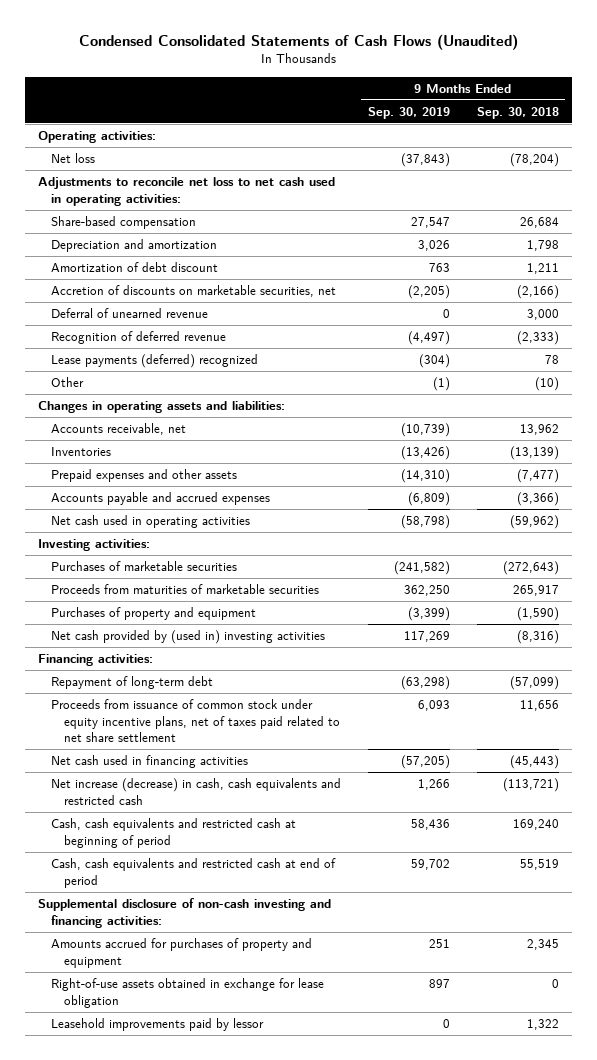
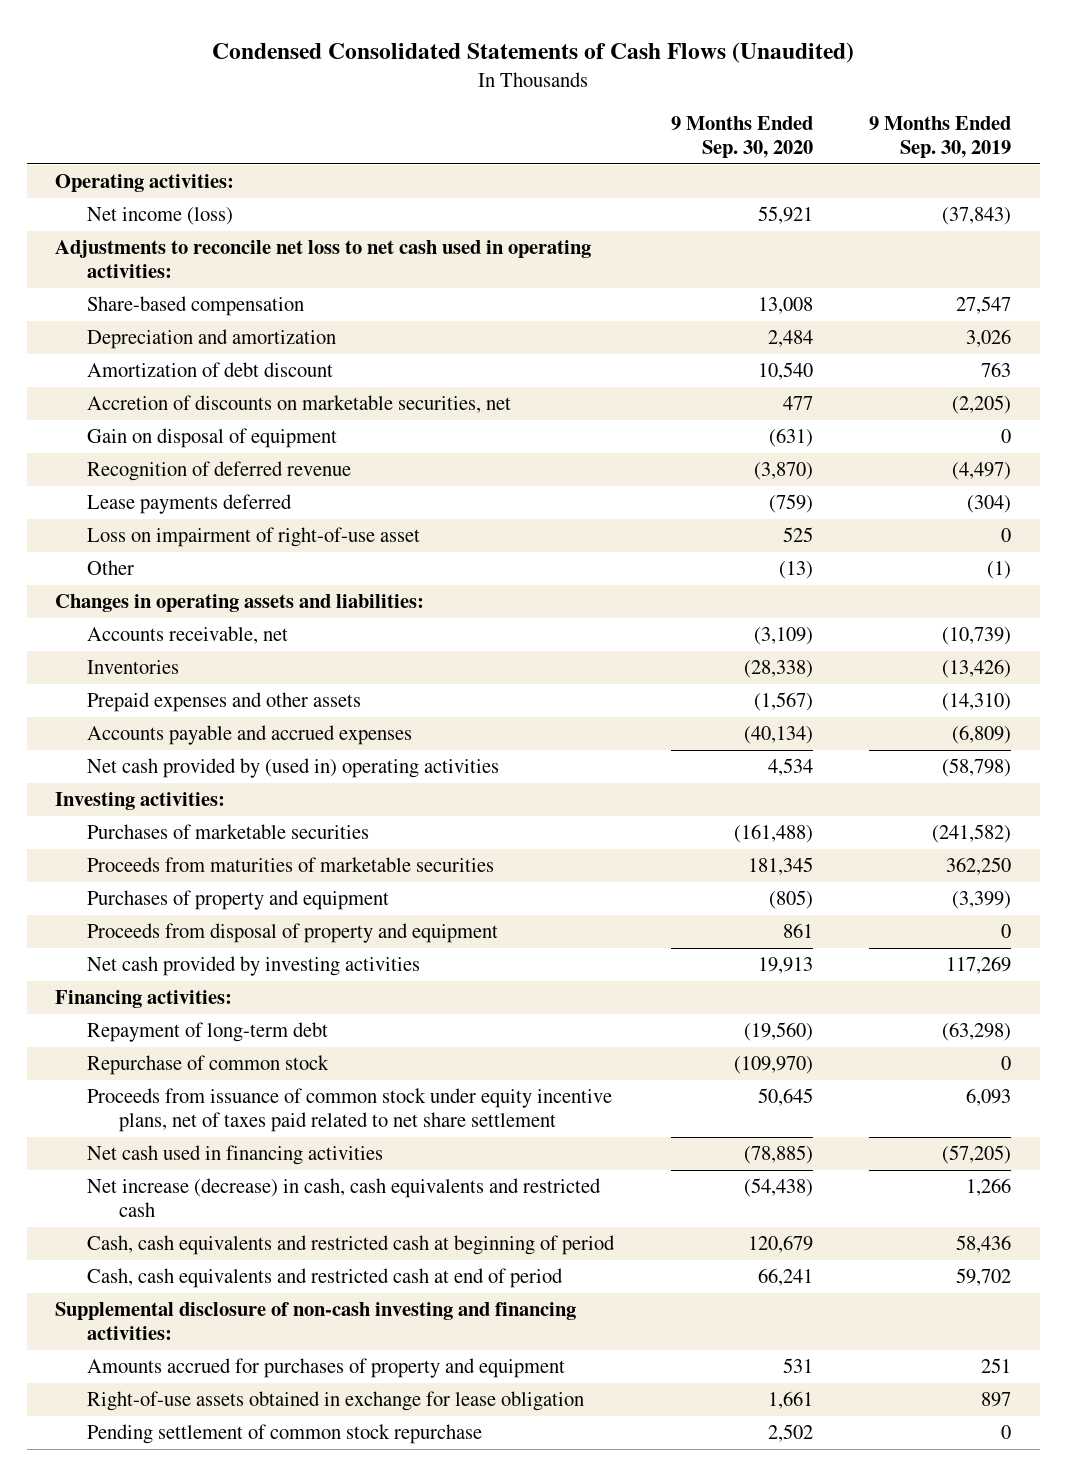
- | 9 Months Ended Sep. 30, 2019 | 9 Months Ended Sep. 30, 2018
+ | 9 Months Ended Sep. 30, 2020 | 9 Months Ended Sep. 30, 2019
- Net loss | (37,843) | (78,204)
+ Net income (loss) | 55,921 | (37,843)
- Deferral of unearned revenue | 0 | 3,000
+ Gain on disposal of equipment | (631) | 0
- Lease payments (deferred) recognized | (304) | 78
+ Lease payments deferred | (759) | (304)
+ Loss on impairment of right-of-use asset | 525 | 0
- Net cash used in operating activities | (58,798) | (59,962)
+ Net cash provided by (used in) operating activities | 4,534 | (58,798)
- Net cash provided by (used in) investing activities | 117,269 | (8,316)
+ Proceeds from disposal of property and equipment | 861 | 0
+ Net cash provided by investing activities | 19,913 | 117,269
+ Repurchase of common stock | (109,970) | 0
- Leasehold improvements paid by lessor | 0 | 1,322
+ Pending settlement of common stock repurchase | 2,502 | 0

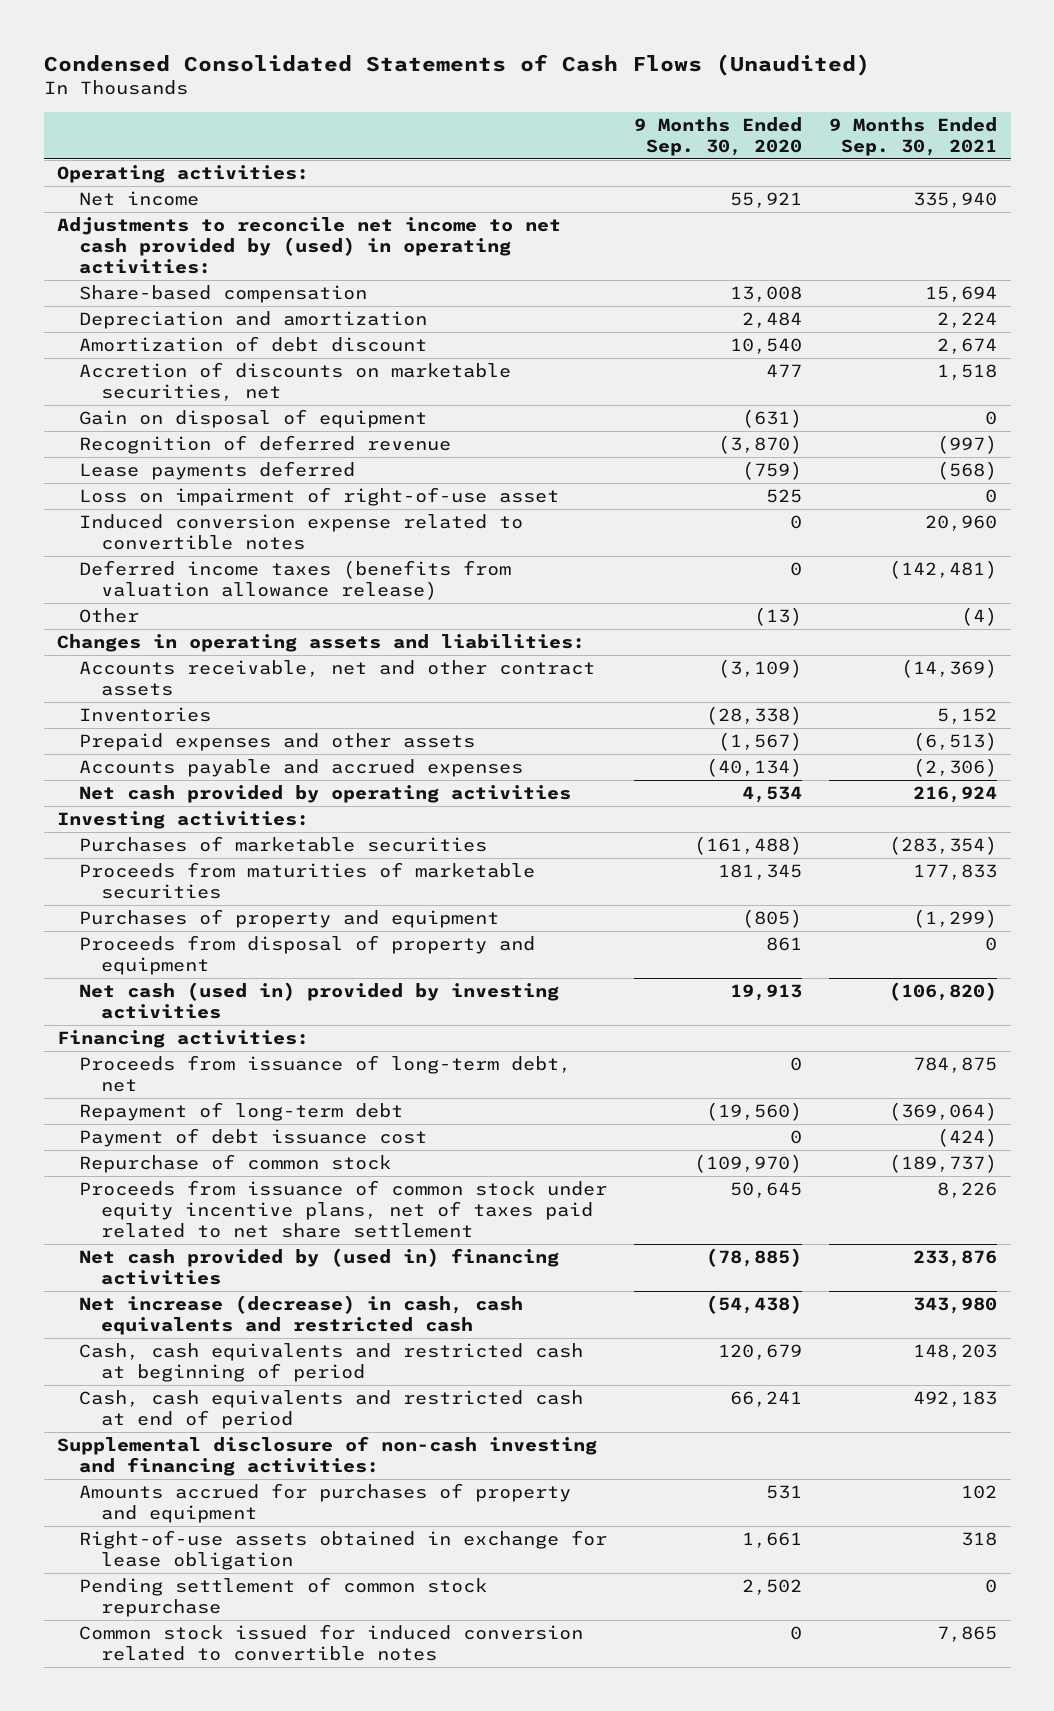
- | 9 Months Ended Sep. 30, 2020 | 9 Months Ended Sep. 30, 2019
+ | 9 Months Ended Sep. 30, 2020 | 9 Months Ended Sep. 30, 2021
- Net income (loss) | 55,921 | (37,843)
- Adjustments to reconcile net loss to net cash used in operating activities:
+ Net income | 55,921 | 335,940
+ Adjustments to reconcile net income to net cash provided by (used) in operating activities:
+ Induced conversion expense related to convertible notes | 0 | 20,960
+ Deferred income taxes (benefits from valuation allowance release) | 0 | (142,481)
- Accounts receivable, net | (3,109) | (10,739)
+ Accounts receivable, net and other contract assets | (3,109) | (14,369)
- Net cash provided by (used in) operating activities | 4,534 | (58,798)
+ Net cash provided by operating activities | 4,534 | 216,924
- Net cash provided by investing activities | 19,913 | 117,269
+ Net cash (used in) provided by investing activities | 19,913 | (106,820)
+ Proceeds from issuance of long-term debt, net | 0 | 784,875
+ Payment of debt issuance cost | 0 | (424)
- Net cash used in financing activities | (78,885) | (57,205)
+ Net cash provided by (used in) financing activities | (78,885) | 233,876
+ Common stock issued for induced conversion related to convertible notes | 0 | 7,865

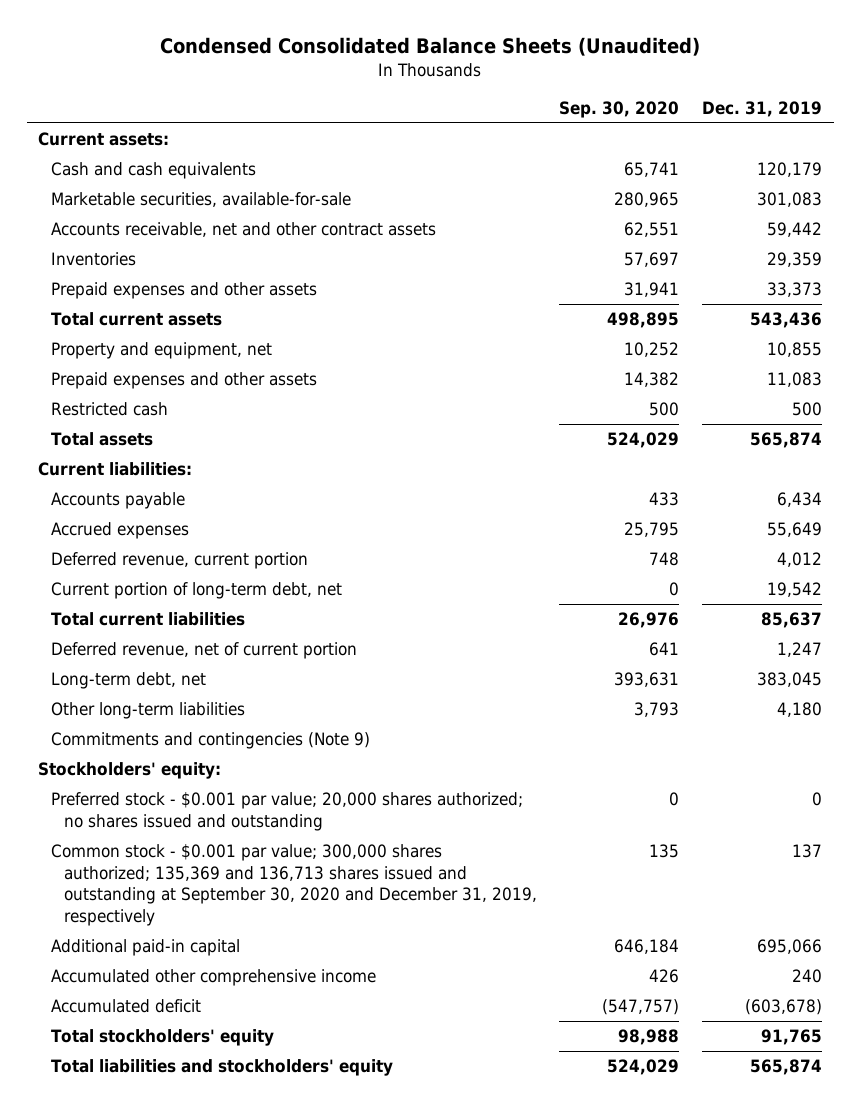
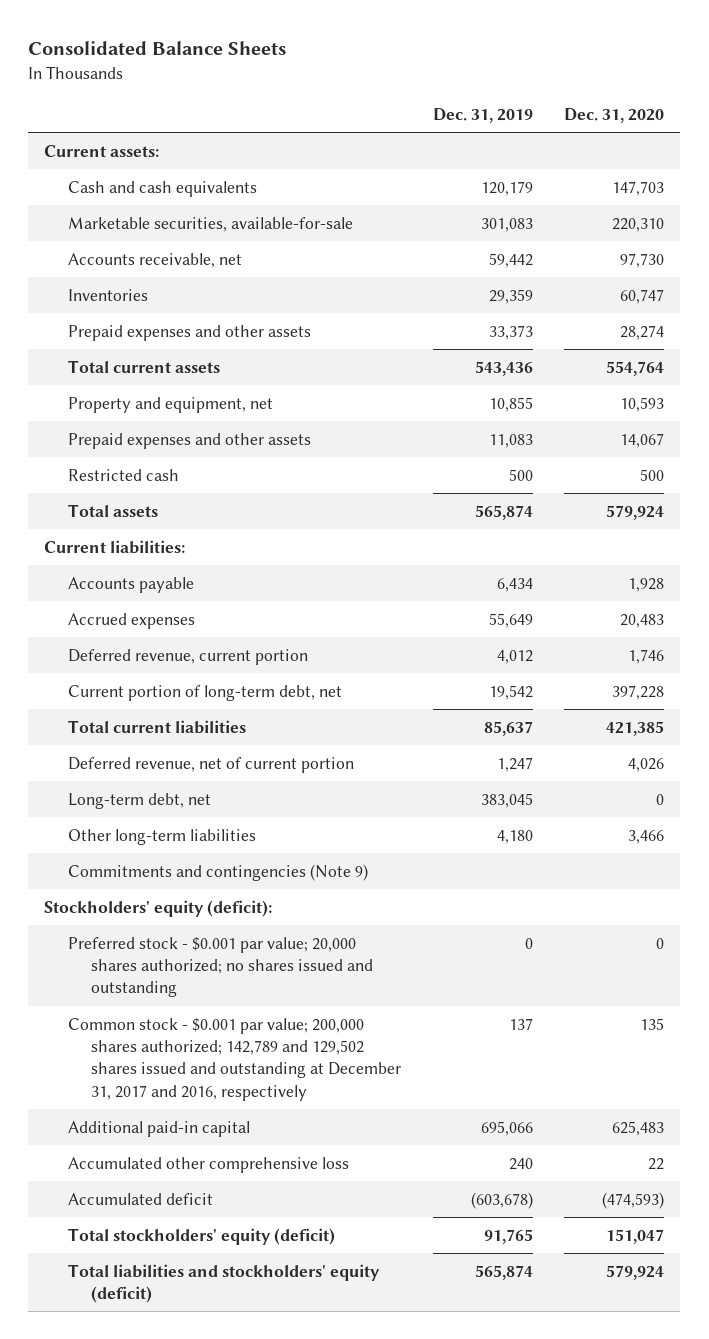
- Condensed Consolidated Balance Sheets (Unaudited)
+ Consolidated Balance Sheets
- | Sep. 30, 2020 | Dec. 31, 2019
+ | Dec. 31, 2019 | Dec. 31, 2020
- Accounts receivable, net and other contract assets | 62,551 | 59,442
+ Accounts receivable, net | 59,442 | 97,730
- Stockholders' equity:
+ Stockholders' equity (deficit):
- Common stock - $0.001 par value; 300,000 shares authorized; 135,369 and 136,713 shares issued and outstanding at September 30, 2020 and December 31, 2019, respectively | 135 | 137
+ Common stock - $0.001 par value; 200,000 shares authorized; 142,789 and 129,502 shares issued and outstanding at December 31, 2017 and 2016, respectively | 137 | 135
- Accumulated other comprehensive income | 426 | 240
+ Accumulated other comprehensive loss | 240 | 22
- Total stockholders' equity | 98,988 | 91,765
- Total liabilities and stockholders' equity | 524,029 | 565,874
+ Total stockholders' equity (deficit) | 91,765 | 151,047
+ Total liabilities and stockholders' equity (deficit) | 565,874 | 579,924

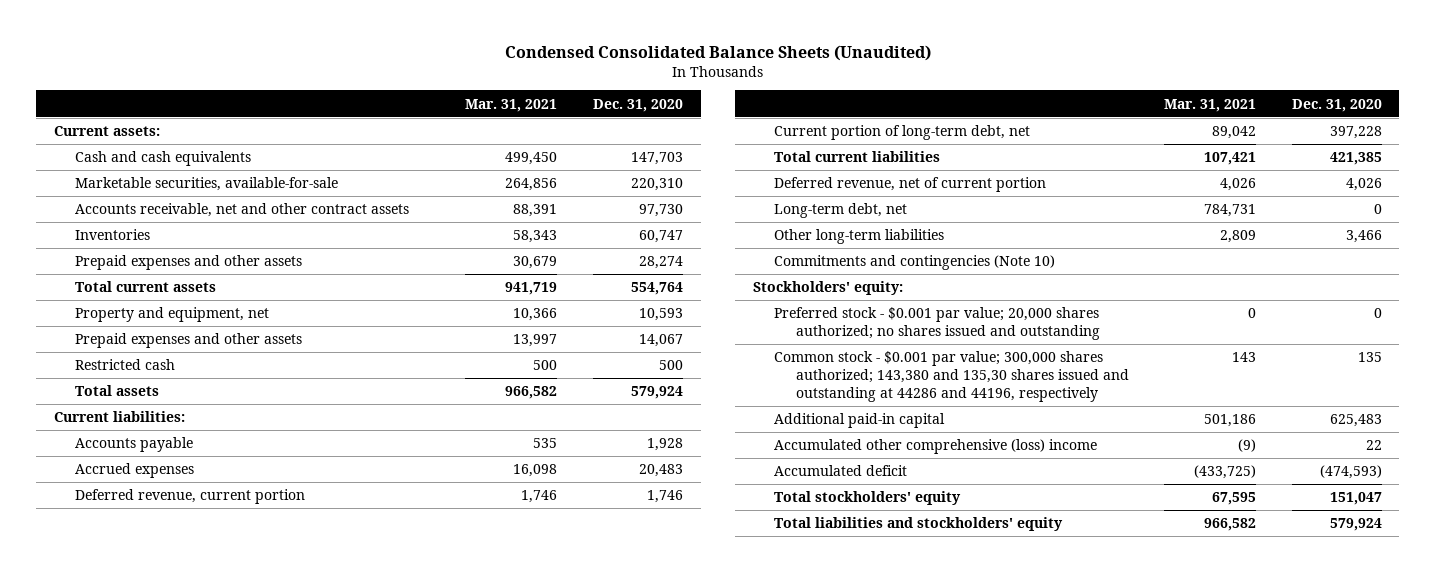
- Consolidated Balance Sheets
+ Condensed Consolidated Balance Sheets (Unaudited)
- | Dec. 31, 2019 | Dec. 31, 2020
+ | Mar. 31, 2021 | Dec. 31, 2020
- Accounts receivable, net | 59,442 | 97,730
+ Accounts receivable, net and other contract assets | 88,391 | 97,730
- Commitments and contingencies (Note 9)
- Stockholders' equity (deficit):
+ Commitments and contingencies (Note 10)
+ Stockholders' equity:
- Common stock - $0.001 par value; 200,000 shares authorized; 142,789 and 129,502 shares issued and outstanding at December 31, 2017 and 2016, respectively | 137 | 135
+ Common stock - $0.001 par value; 300,000 shares authorized; 143,380 and 135,30 shares issued and outstanding at 44286 and 44196, respectively | 143 | 135
- Accumulated other comprehensive loss | 240 | 22
+ Accumulated other comprehensive (loss) income | (9) | 22
- Total stockholders' equity (deficit) | 91,765 | 151,047
- Total liabilities and stockholders' equity (deficit) | 565,874 | 579,924
+ Total stockholders' equity | 67,595 | 151,047
+ Total liabilities and stockholders' equity | 966,582 | 579,924

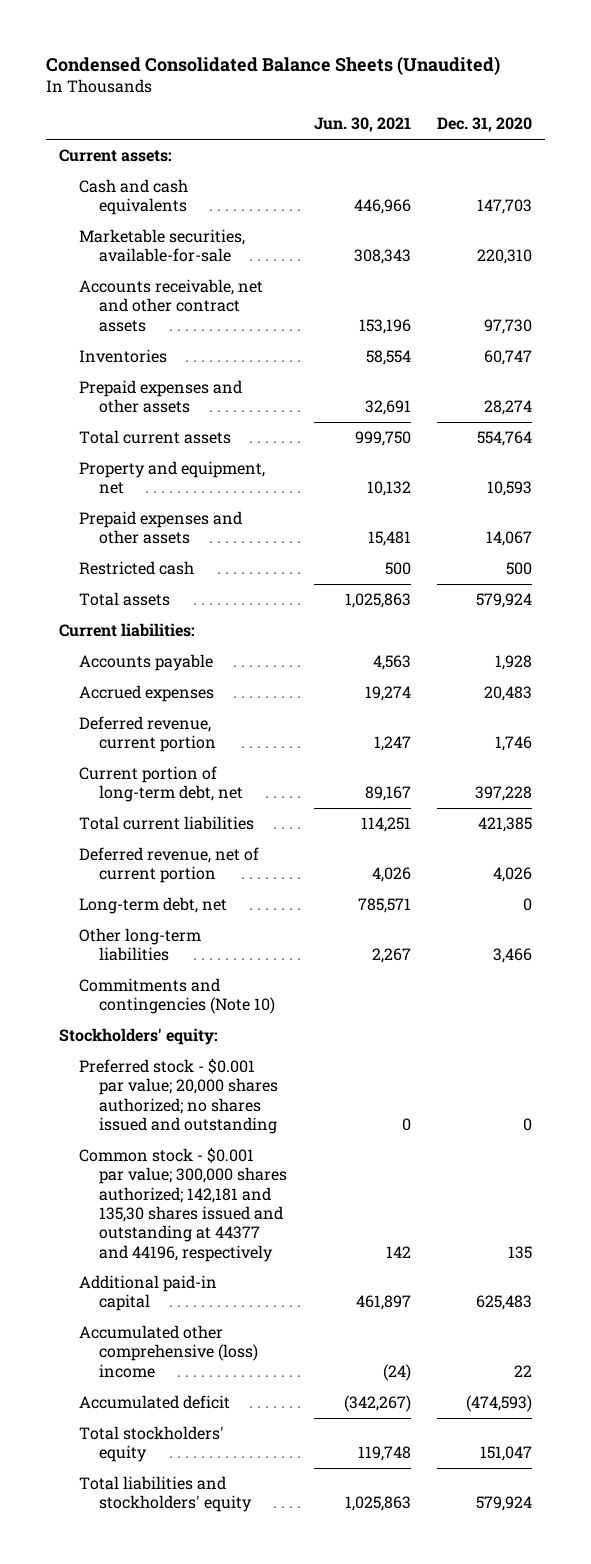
- | Mar. 31, 2021 | Dec. 31, 2020
+ | Jun. 30, 2021 | Dec. 31, 2020
- Common stock - $0.001 par value; 300,000 shares authorized; 143,380 and 135,30 shares issued and outstanding at 44286 and 44196, respectively | 143 | 135
+ Common stock - $0.001 par value; 300,000 shares authorized; 142,181 and 135,30 shares issued and outstanding at 44377 and 44196, respectively | 142 | 135

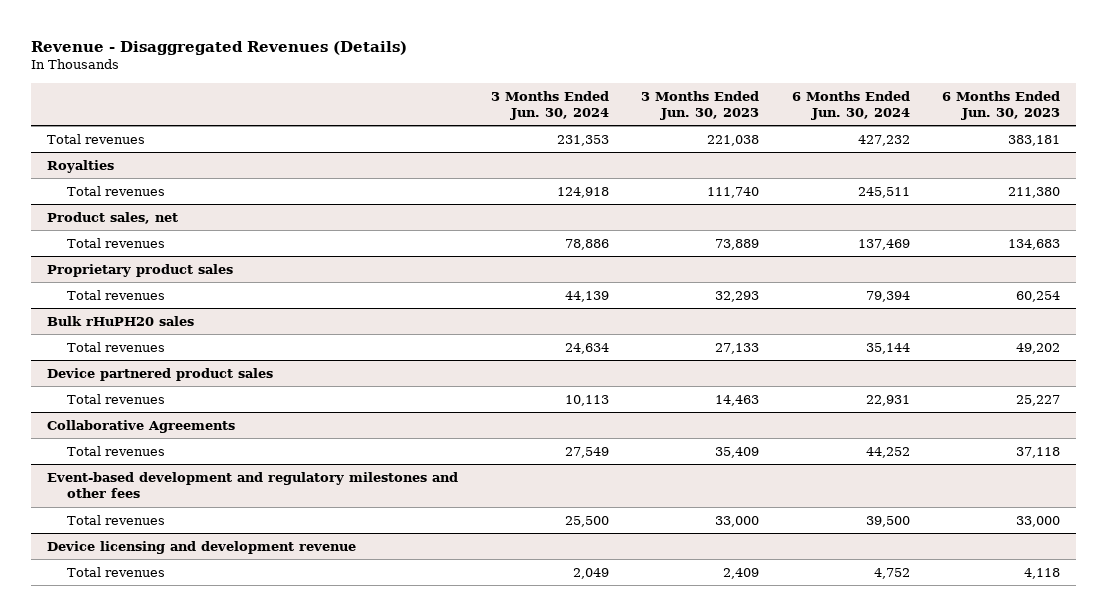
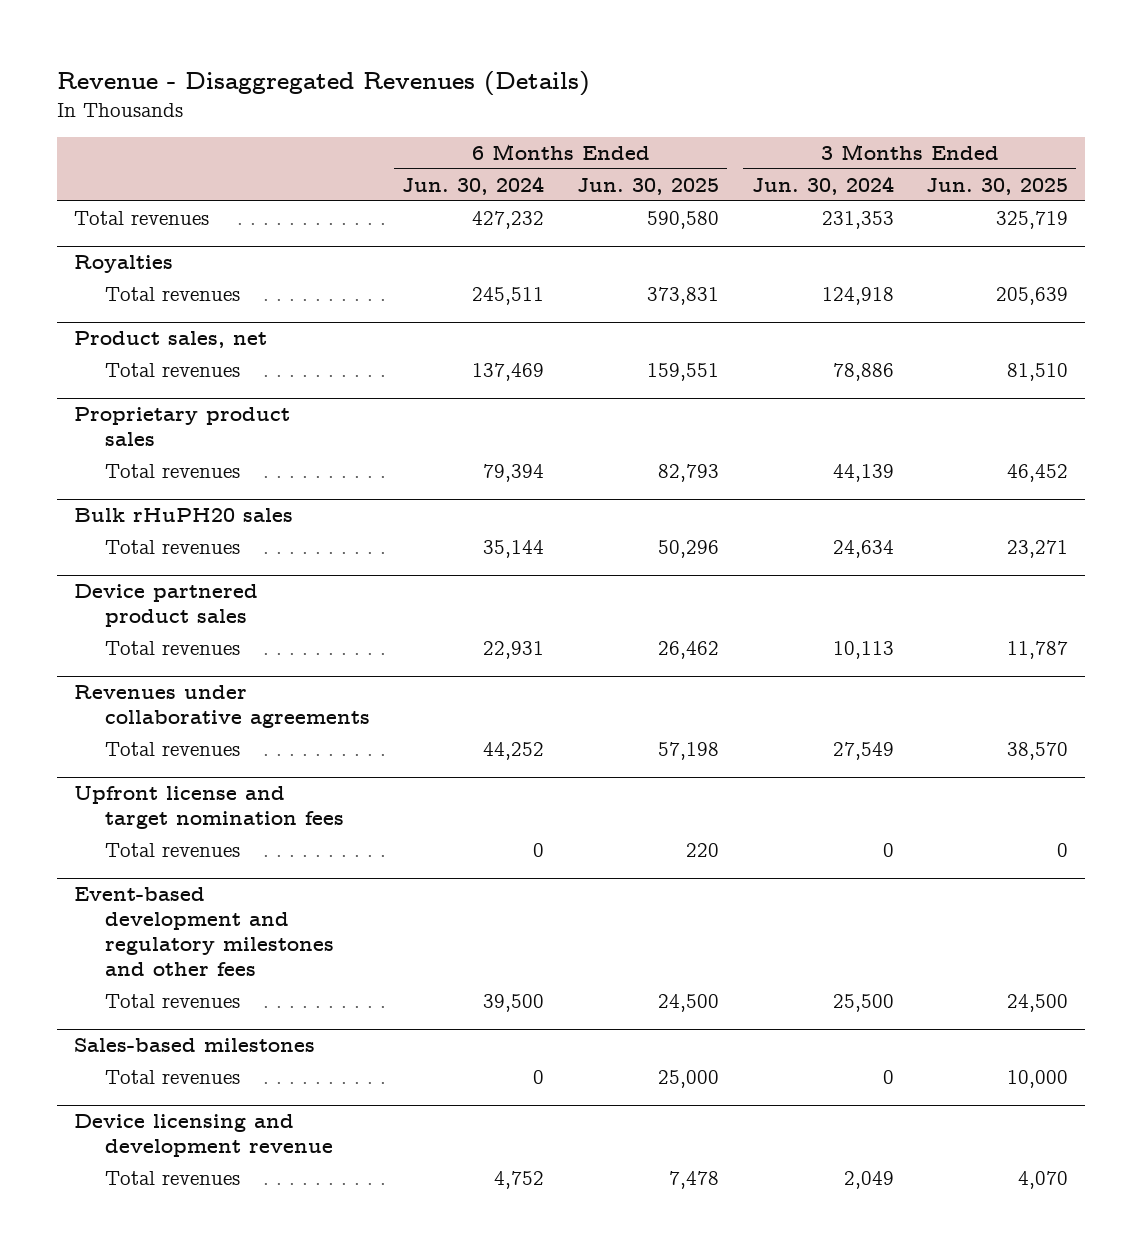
- | 3 Months Ended Jun. 30, 2024 | 3 Months Ended Jun. 30, 2023 | 6 Months Ended Jun. 30, 2024 | 6 Months Ended Jun. 30, 2023
+ | 6 Months Ended Jun. 30, 2024 | 6 Months Ended Jun. 30, 2025 | 3 Months Ended Jun. 30, 2024 | 3 Months Ended Jun. 30, 2025
- Collaborative Agreements
+ Revenues under collaborative agreements
+ Upfront license and target nomination fees
+ Total revenues | 0 | 220 | 0 | 0
+ Sales-based milestones
+ Total revenues | 0 | 25,000 | 0 | 10,000

